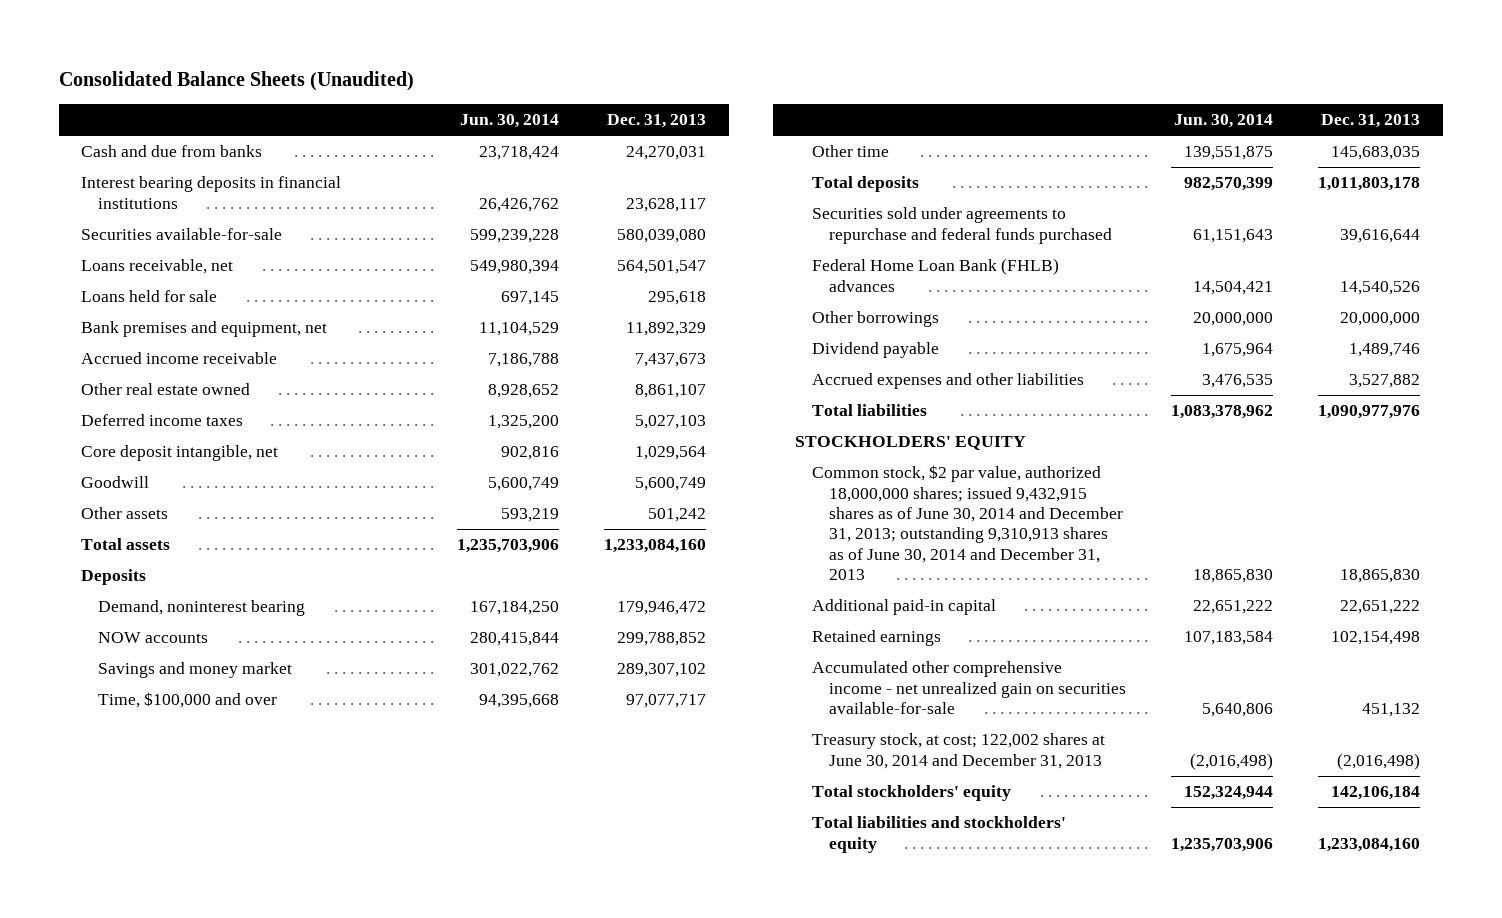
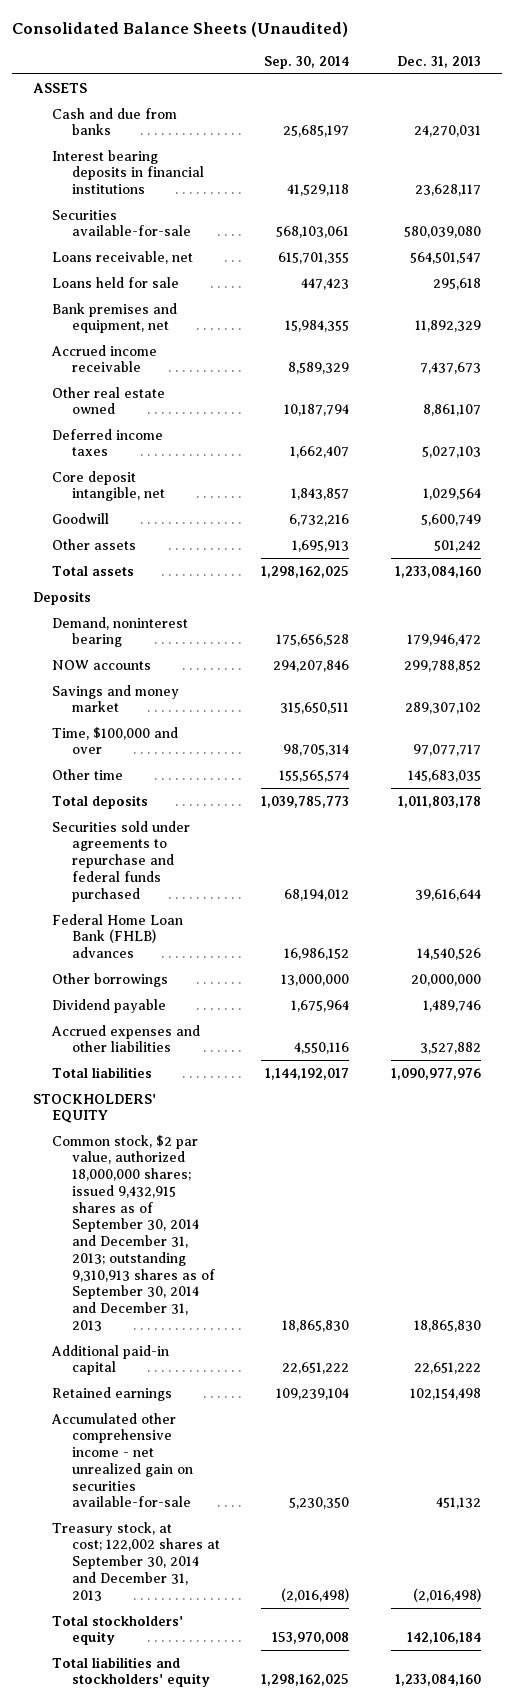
- | Jun. 30, 2014 | Dec. 31, 2013
+ | Sep. 30, 2014 | Dec. 31, 2013
+ ASSETS
- Common stock, $2 par value, authorized 18,000,000 shares; issued 9,432,915 shares as of June 30, 2014 and December 31, 2013; outstanding 9,310,913 shares as of June 30, 2014 and December 31, 2013 | 18,865,830 | 18,865,830
+ Common stock, $2 par value, authorized 18,000,000 shares; issued 9,432,915 shares as of September 30, 2014 and December 31, 2013; outstanding 9,310,913 shares as of September 30, 2014 and December 31, 2013 | 18,865,830 | 18,865,830
- Treasury stock, at cost; 122,002 shares at June 30, 2014 and December 31, 2013 | (2,016,498) | (2,016,498)
+ Treasury stock, at cost; 122,002 shares at September 30, 2014 and December 31, 2013 | (2,016,498) | (2,016,498)

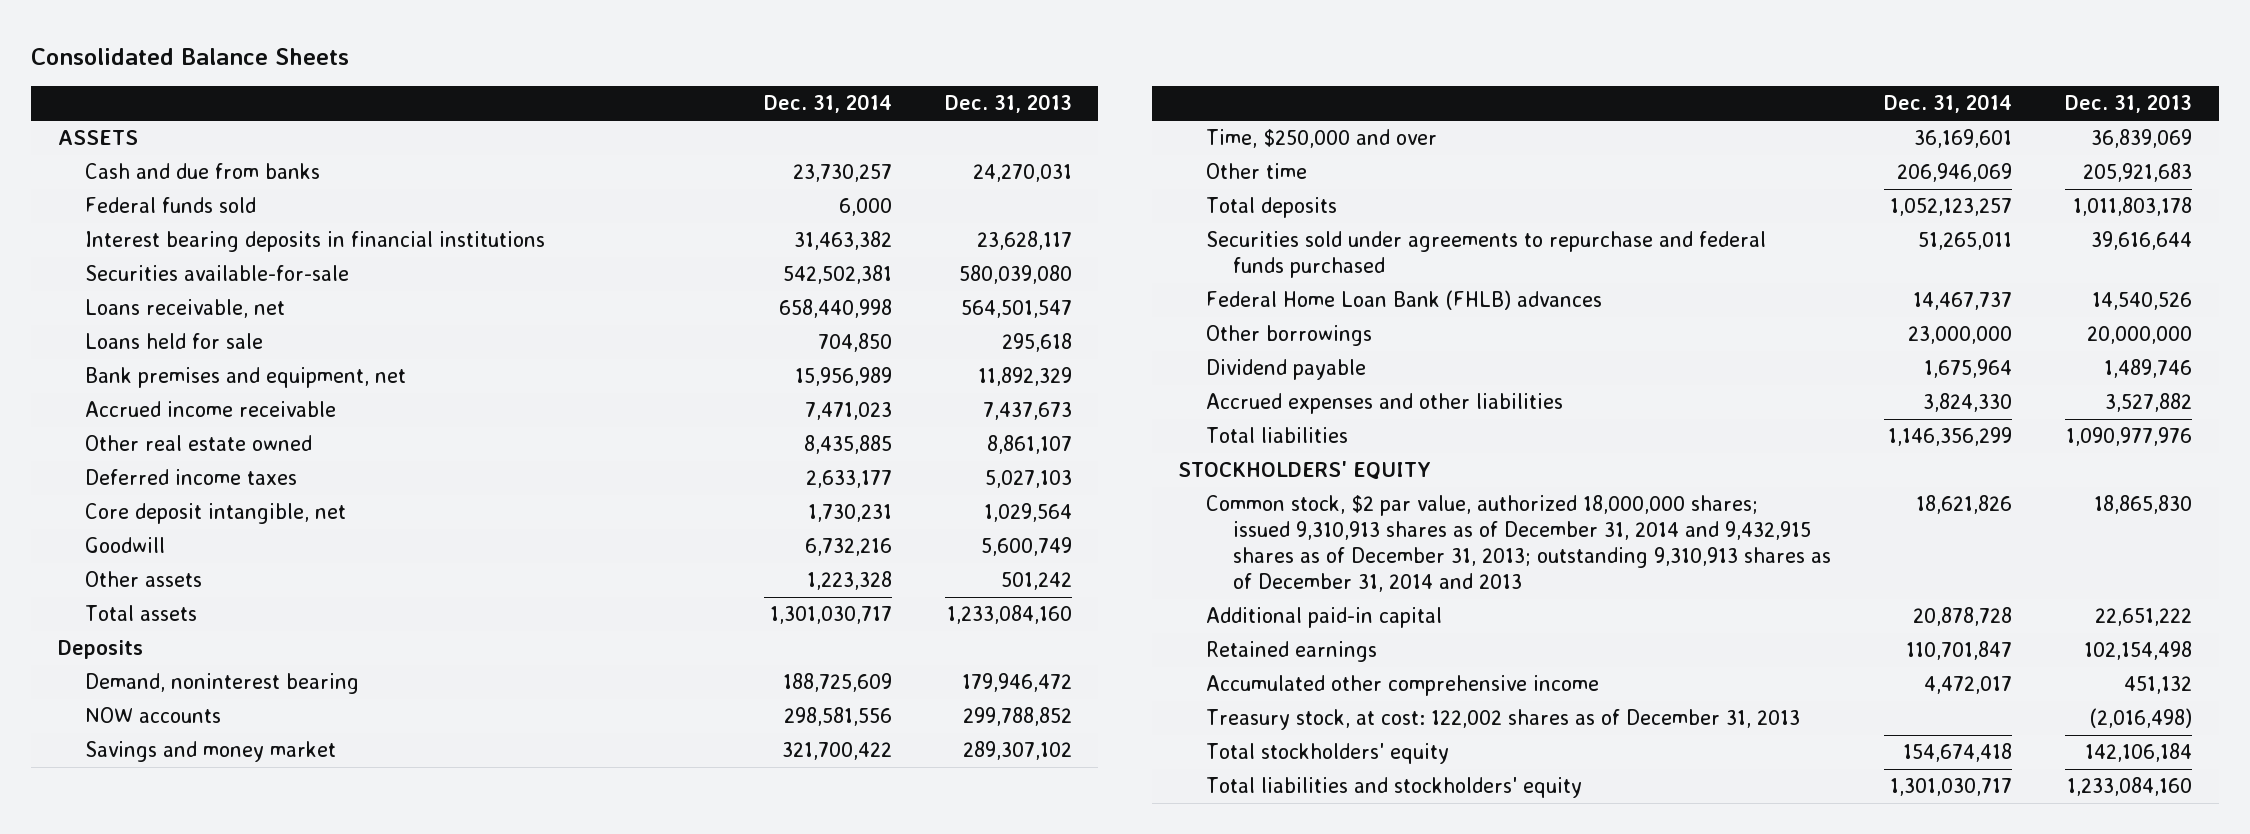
- Consolidated Balance Sheets (Unaudited)
+ Consolidated Balance Sheets
- | Sep. 30, 2014 | Dec. 31, 2013
+ | Dec. 31, 2014 | Dec. 31, 2013
+ Federal funds sold | 6,000 |
- Time, $100,000 and over | 98,705,314 | 97,077,717
- Other time | 155,565,574 | 145,683,035
+ Time, $250,000 and over | 36,169,601 | 36,839,069
+ Other time | 206,946,069 | 205,921,683
- Common stock, $2 par value, authorized 18,000,000 shares; issued 9,432,915 shares as of September 30, 2014 and December 31, 2013; outstanding 9,310,913 shares as of September 30, 2014 and December 31, 2013 | 18,865,830 | 18,865,830
+ Common stock, $2 par value, authorized 18,000,000 shares; issued 9,310,913 shares as of December 31, 2014 and 9,432,915 shares as of December 31, 2013; outstanding 9,310,913 shares as of December 31, 2014 and 2013 | 18,621,826 | 18,865,830
- Accumulated other comprehensive income - net unrealized gain on securities available-for-sale | 5,230,350 | 451,132
- Treasury stock, at cost; 122,002 shares at September 30, 2014 and December 31, 2013 | (2,016,498) | (2,016,498)
+ Accumulated other comprehensive income | 4,472,017 | 451,132
+ Treasury stock, at cost: 122,002 shares as of December 31, 2013 | | (2,016,498)

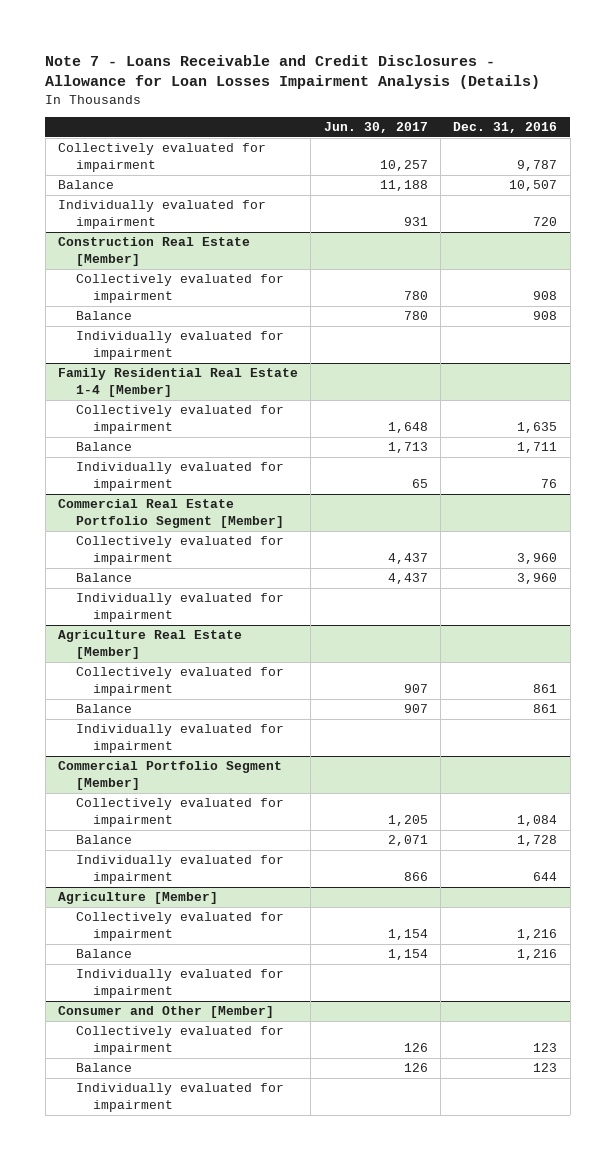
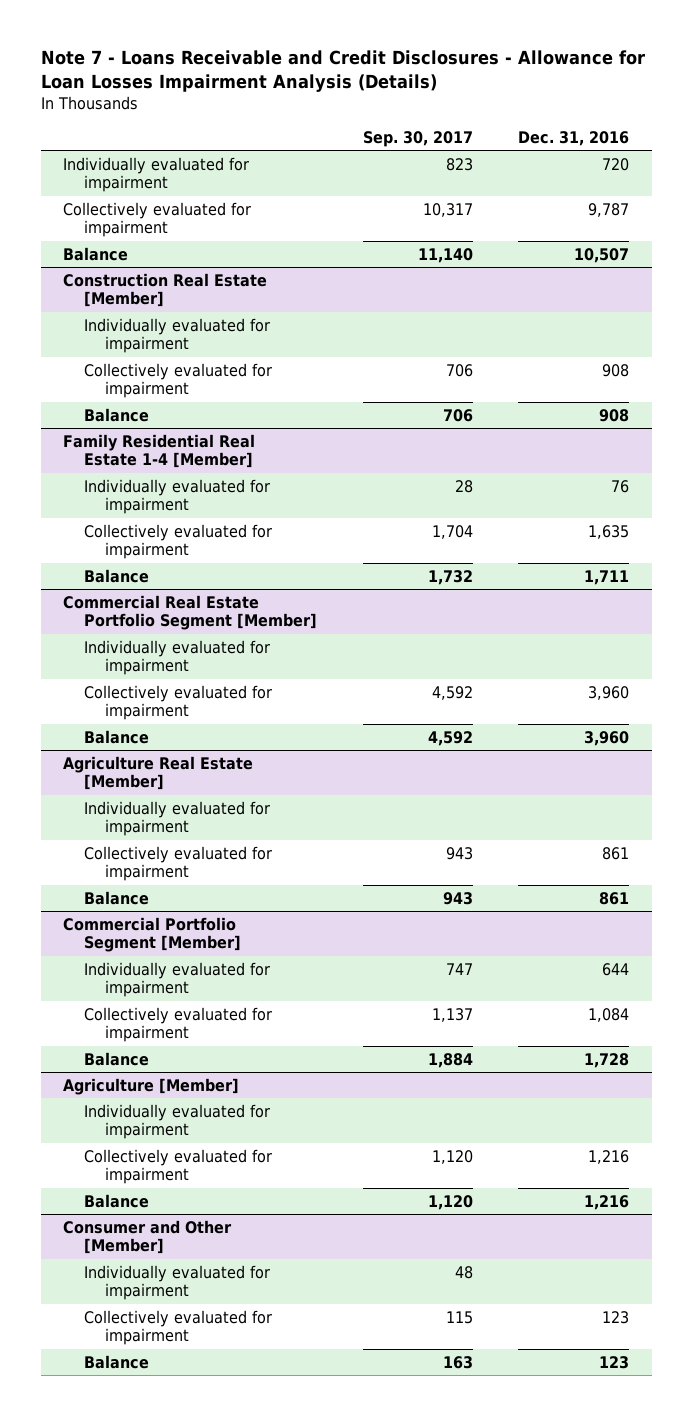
- | Jun. 30, 2017 | Dec. 31, 2016
+ | Sep. 30, 2017 | Dec. 31, 2016
moved up: Individually evaluated for impairment | 823 | 720
@ Construction Real Estate [Member]
moved up: Individually evaluated for impairment
@ Family Residential Real Estate 1-4 [Member]
moved up: Individually evaluated for impairment | 28 | 76
@ Commercial Real Estate Portfolio Segment [Member]
moved up: Individually evaluated for impairment
@ Agriculture Real Estate [Member]
moved up: Individually evaluated for impairment
@ Commercial Portfolio Segment [Member]
moved up: Individually evaluated for impairment | 747 | 644
@ Agriculture [Member]
moved up: Individually evaluated for impairment
@ Consumer and Other [Member]
moved up: Individually evaluated for impairment | 48 |

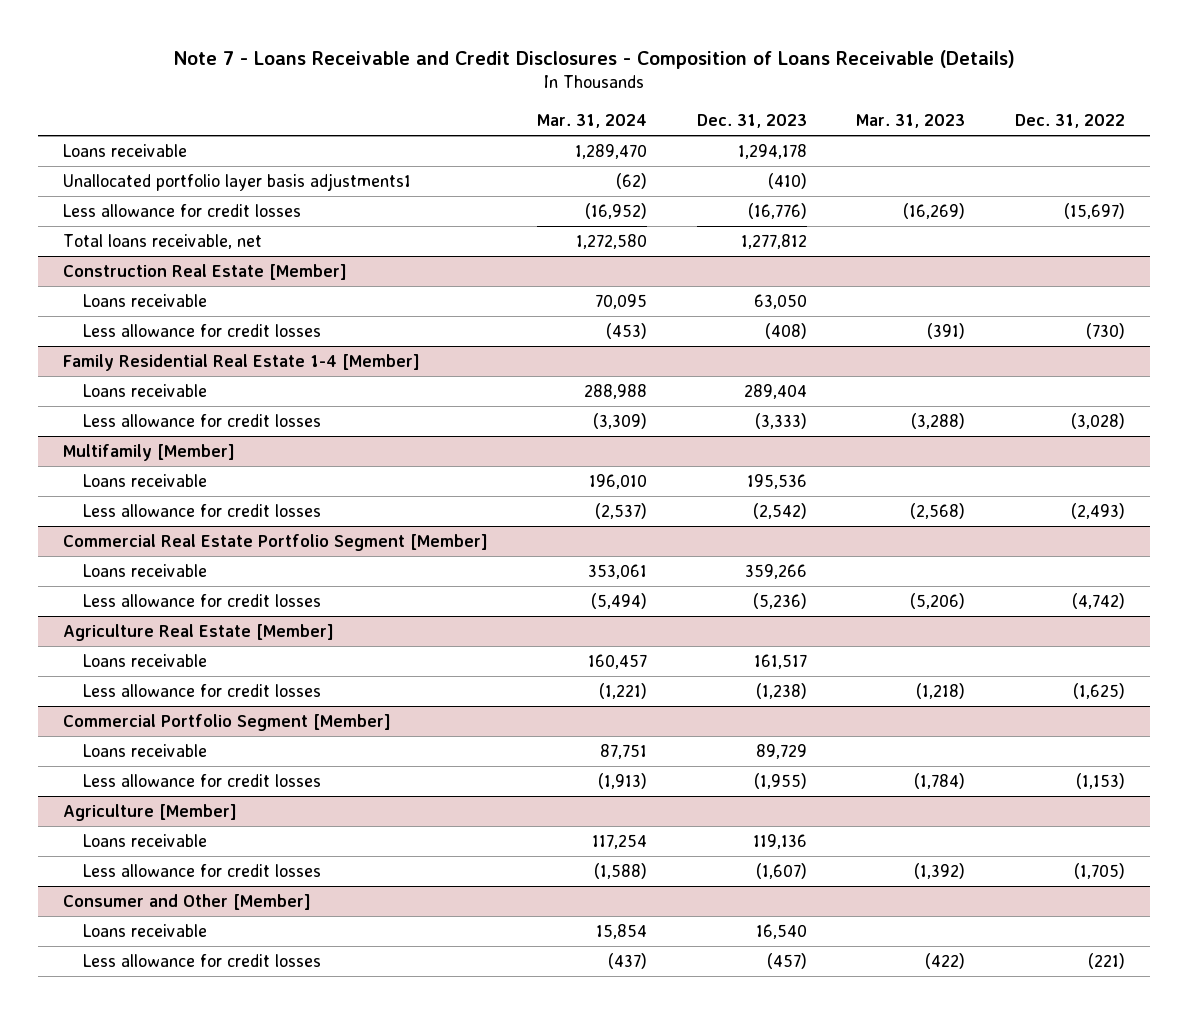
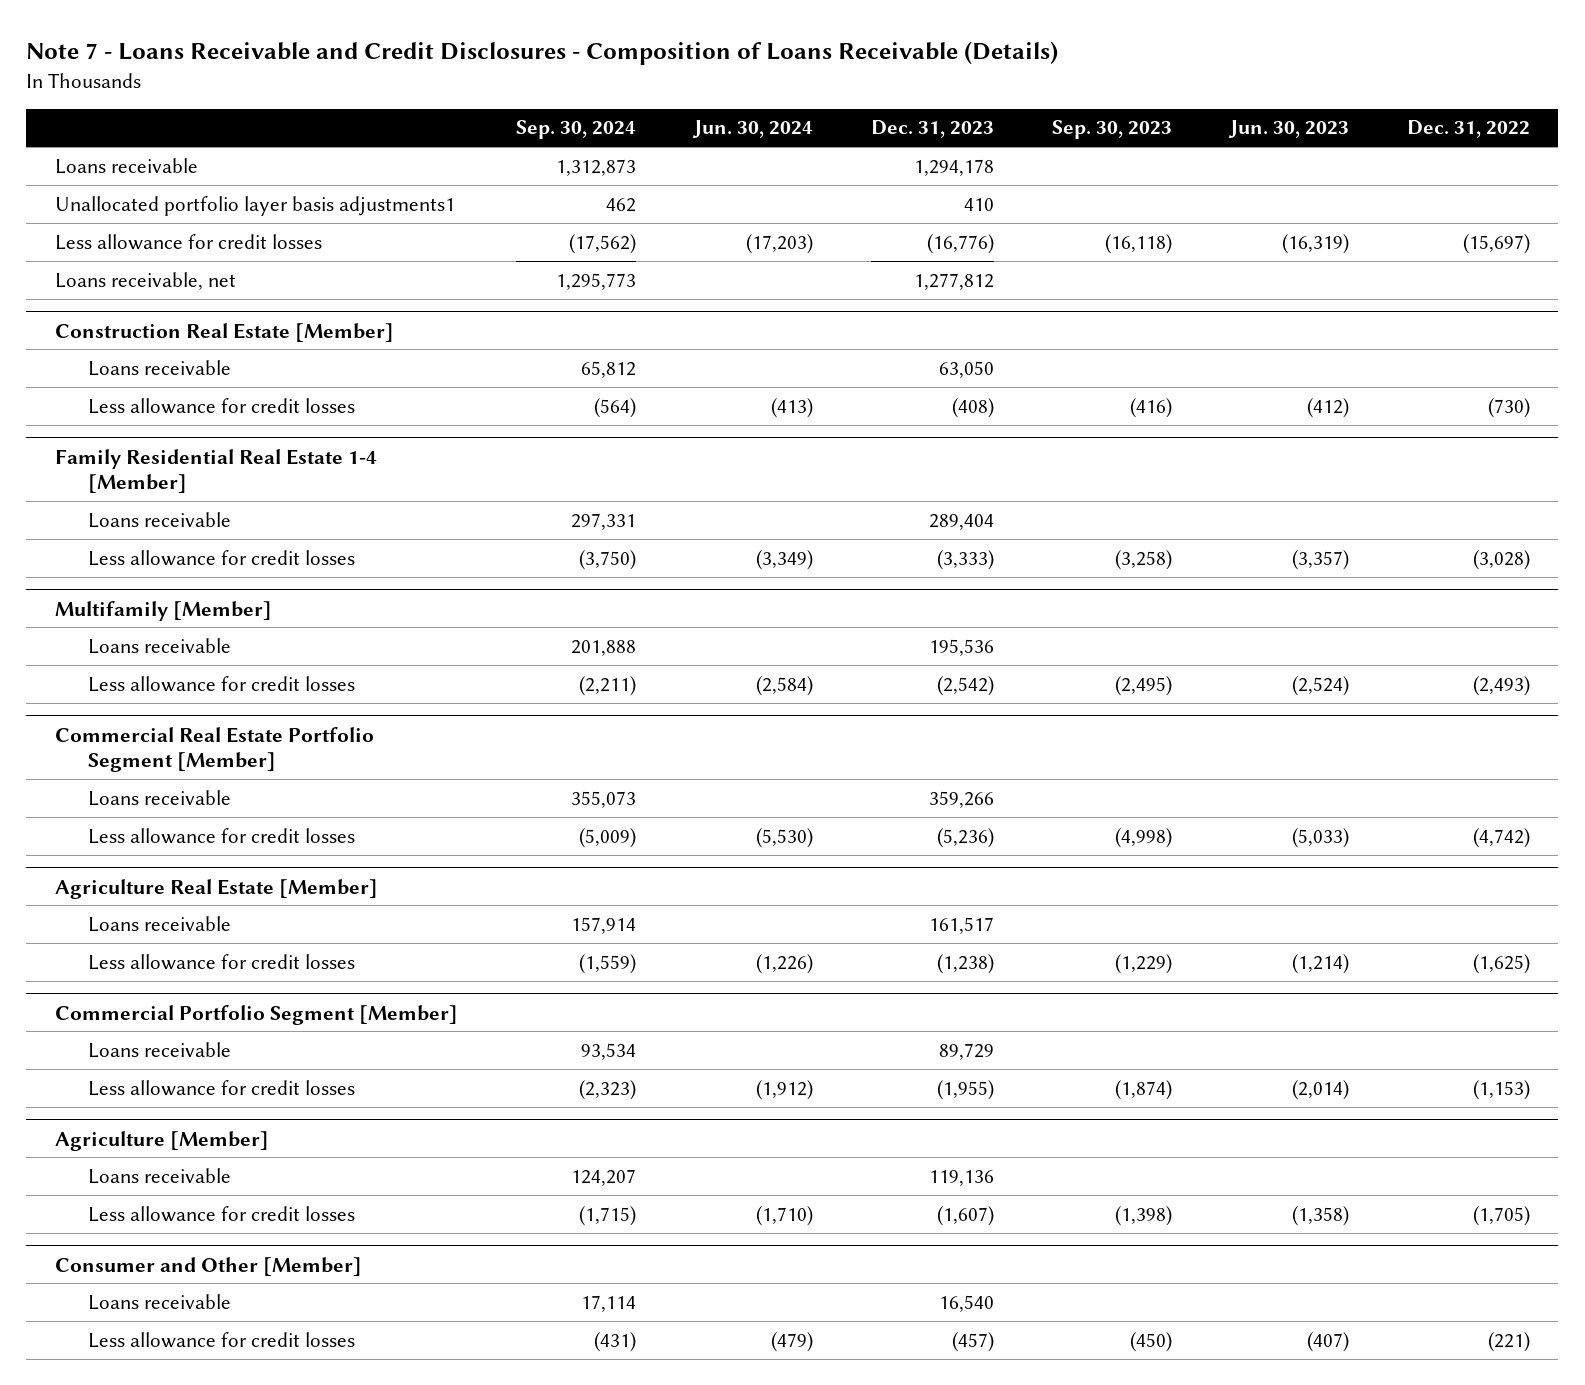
- | Mar. 31, 2024 | Dec. 31, 2023 | Mar. 31, 2023 | Dec. 31, 2022
+ | Sep. 30, 2024 | Jun. 30, 2024 | Dec. 31, 2023 | Sep. 30, 2023 | Jun. 30, 2023 | Dec. 31, 2022
- Unallocated portfolio layer basis adjustments1 | (62) | (410) | |
+ Unallocated portfolio layer basis adjustments1 | 462 | | 410 | | |
- Total loans receivable, net | 1,272,580 | 1,277,812 | |
+ Loans receivable, net | 1,295,773 | | 1,277,812 | | |

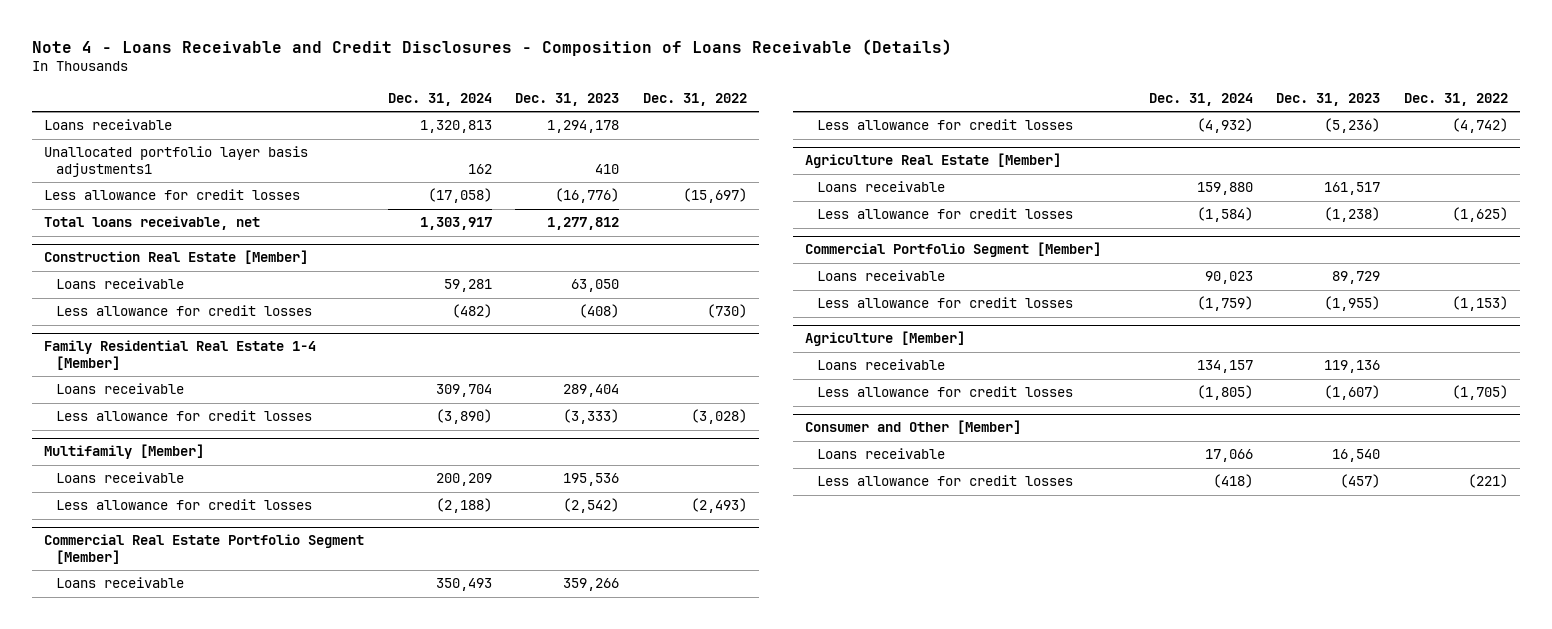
- Note 7 - Loans Receivable and Credit Disclosures - Composition of Loans Receivable (Details)
+ Note 4 - Loans Receivable and Credit Disclosures - Composition of Loans Receivable (Details)
- | Sep. 30, 2024 | Jun. 30, 2024 | Dec. 31, 2023 | Sep. 30, 2023 | Jun. 30, 2023 | Dec. 31, 2022
+ | Dec. 31, 2024 | Dec. 31, 2023 | Dec. 31, 2022
- Loans receivable, net | 1,295,773 | | 1,277,812 | | |
+ Total loans receivable, net | 1,303,917 | 1,277,812 |

